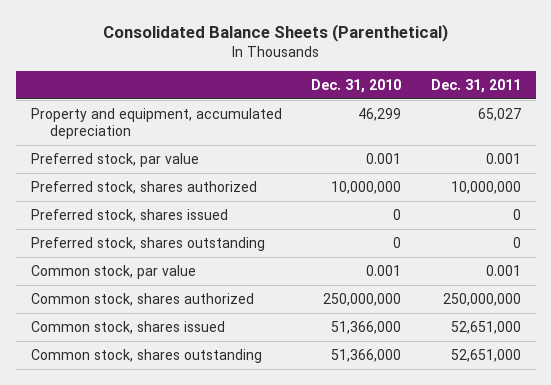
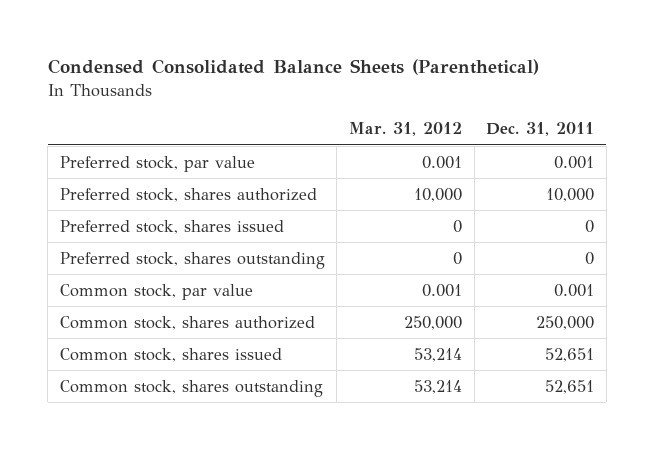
- Consolidated Balance Sheets (Parenthetical)
+ Condensed Consolidated Balance Sheets (Parenthetical)
- | Dec. 31, 2010 | Dec. 31, 2011
+ | Mar. 31, 2012 | Dec. 31, 2011
- Property and equipment, accumulated depreciation | 46,299 | 65,027
- Preferred stock, shares authorized | 10,000,000 | 10,000,000
+ Preferred stock, shares authorized | 10,000 | 10,000
- Common stock, shares authorized | 250,000,000 | 250,000,000
- Common stock, shares issued | 51,366,000 | 52,651,000
- Common stock, shares outstanding | 51,366,000 | 52,651,000
+ Common stock, shares authorized | 250,000 | 250,000
+ Common stock, shares issued | 53,214 | 52,651
+ Common stock, shares outstanding | 53,214 | 52,651

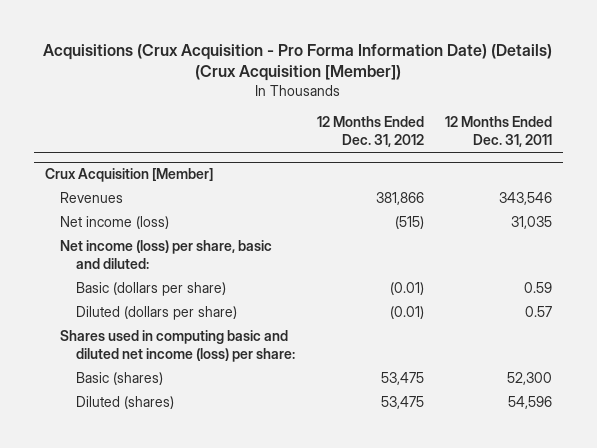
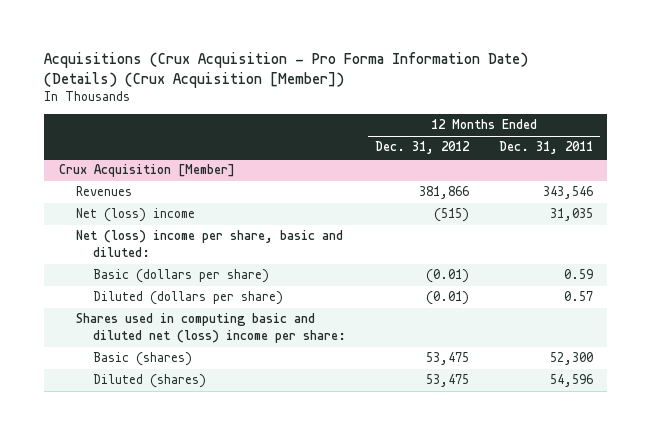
@ Crux Acquisition [Member]
- Net income (loss) | (515) | 31,035
- Net income (loss) per share, basic and diluted:
+ Net (loss) income | (515) | 31,035
+ Net (loss) income per share, basic and diluted:
- Shares used in computing basic and diluted net income (loss) per share:
+ Shares used in computing basic and diluted net (loss) income per share:

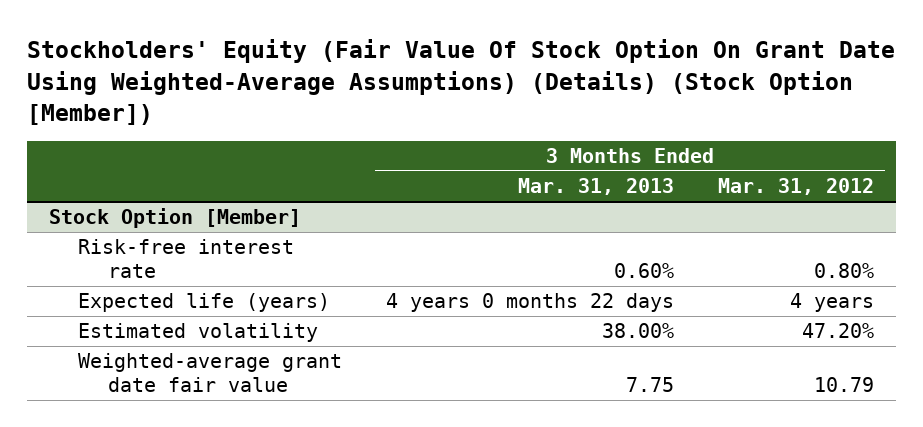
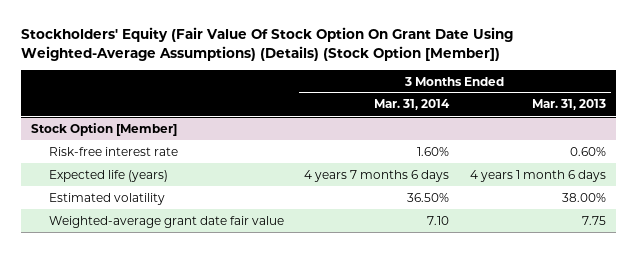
- | 3 Months Ended Mar. 31, 2013 | 3 Months Ended Mar. 31, 2012
+ | 3 Months Ended Mar. 31, 2014 | 3 Months Ended Mar. 31, 2013
@ Stock Option [Member]
- Expected life (years) | 4 years 0 months 22 days | 4 years
+ Expected life (years) | 4 years 7 months 6 days | 4 years 1 month 6 days

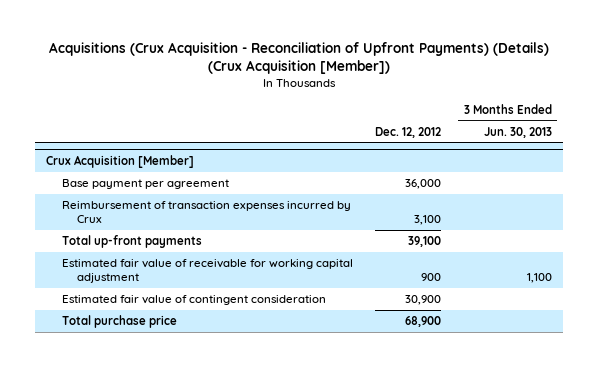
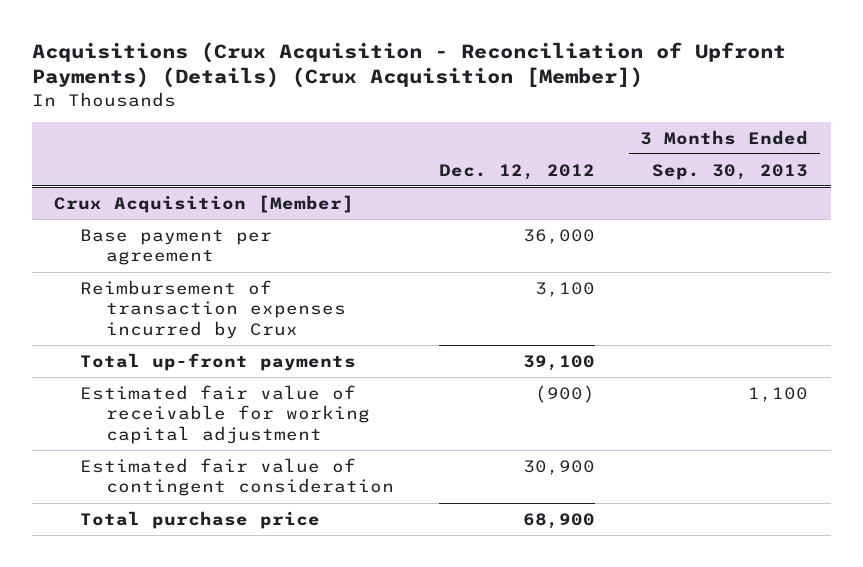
- | Dec. 12, 2012 | 3 Months Ended Jun. 30, 2013
+ | Dec. 12, 2012 | 3 Months Ended Sep. 30, 2013
@ Crux Acquisition [Member]
- Estimated fair value of receivable for working capital adjustment | 900 | 1,100
+ Estimated fair value of receivable for working capital adjustment | (900) | 1,100

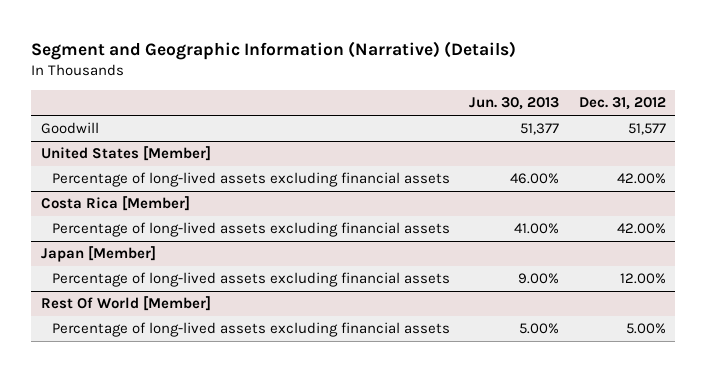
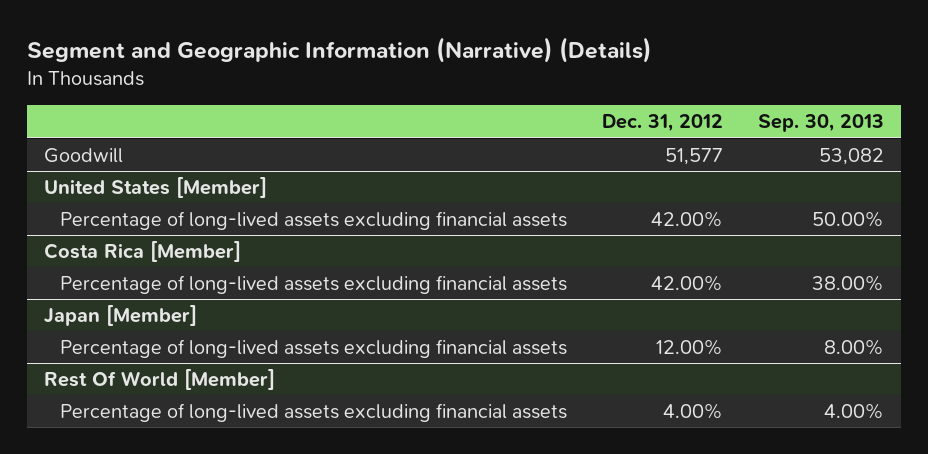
- | Jun. 30, 2013 | Dec. 31, 2012
+ | Dec. 31, 2012 | Sep. 30, 2013
@ Rest Of World [Member]
- Percentage of long-lived assets excluding financial assets | 5.00% | 5.00%
+ Percentage of long-lived assets excluding financial assets | 4.00% | 4.00%

